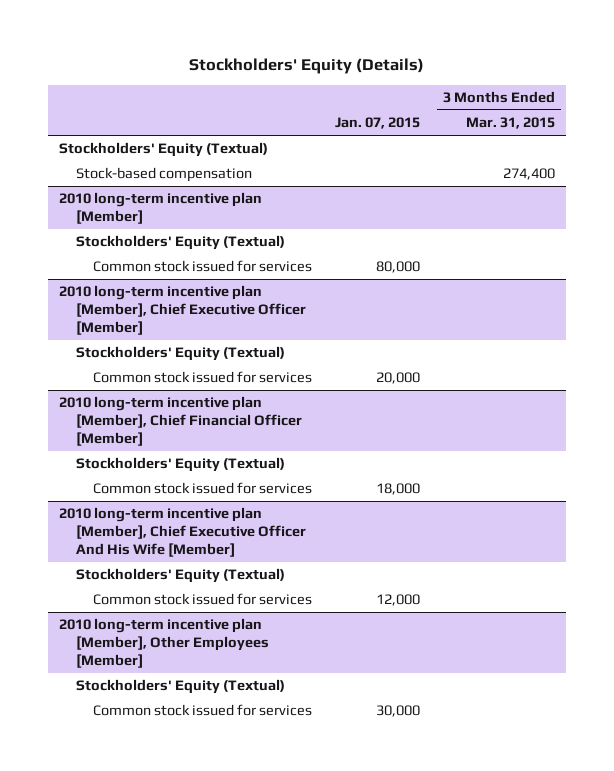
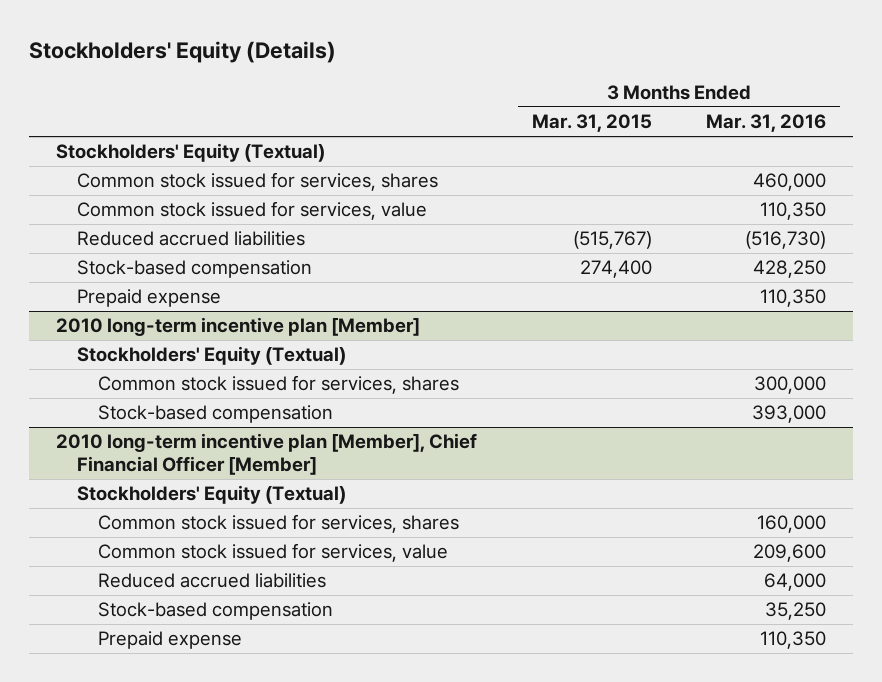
- | Jan. 07, 2015 | 3 Months Ended Mar. 31, 2015
+ | 3 Months Ended Mar. 31, 2015 | 3 Months Ended Mar. 31, 2016
+ Common stock issued for services, shares | | 460,000
+ Common stock issued for services, value | | 110,350
+ Reduced accrued liabilities | (515,767) | (516,730)
+ Prepaid expense | | 110,350
@ 2010 long-term incentive plan [Member]
- Common stock issued for services | 80,000 |
- 2010 long-term incentive plan [Member], Chief Executive Officer [Member]
- Stockholders' Equity (Textual)
- Common stock issued for services | 20,000 |
@ 2010 long-term incentive plan [Member]
+ Common stock issued for services, shares | | 300,000
+ Stock-based compensation | | 393,000
@ 2010 long-term incentive plan [Member], Chief Financial Officer [Member]
- Common stock issued for services | 18,000 |
- 2010 long-term incentive plan [Member], Chief Executive Officer And His Wife [Member]
- Stockholders' Equity (Textual)
- Common stock issued for services | 12,000 |
- 2010 long-term incentive plan [Member], Other Employees [Member]
- Stockholders' Equity (Textual)
- Common stock issued for services | 30,000 |
@ 2010 long-term incentive plan [Member], Chief Financial Officer [Member]
+ Common stock issued for services, shares | | 160,000
+ Common stock issued for services, value | | 209,600
+ Reduced accrued liabilities | | 64,000
+ Stock-based compensation | | 35,250
+ Prepaid expense | | 110,350

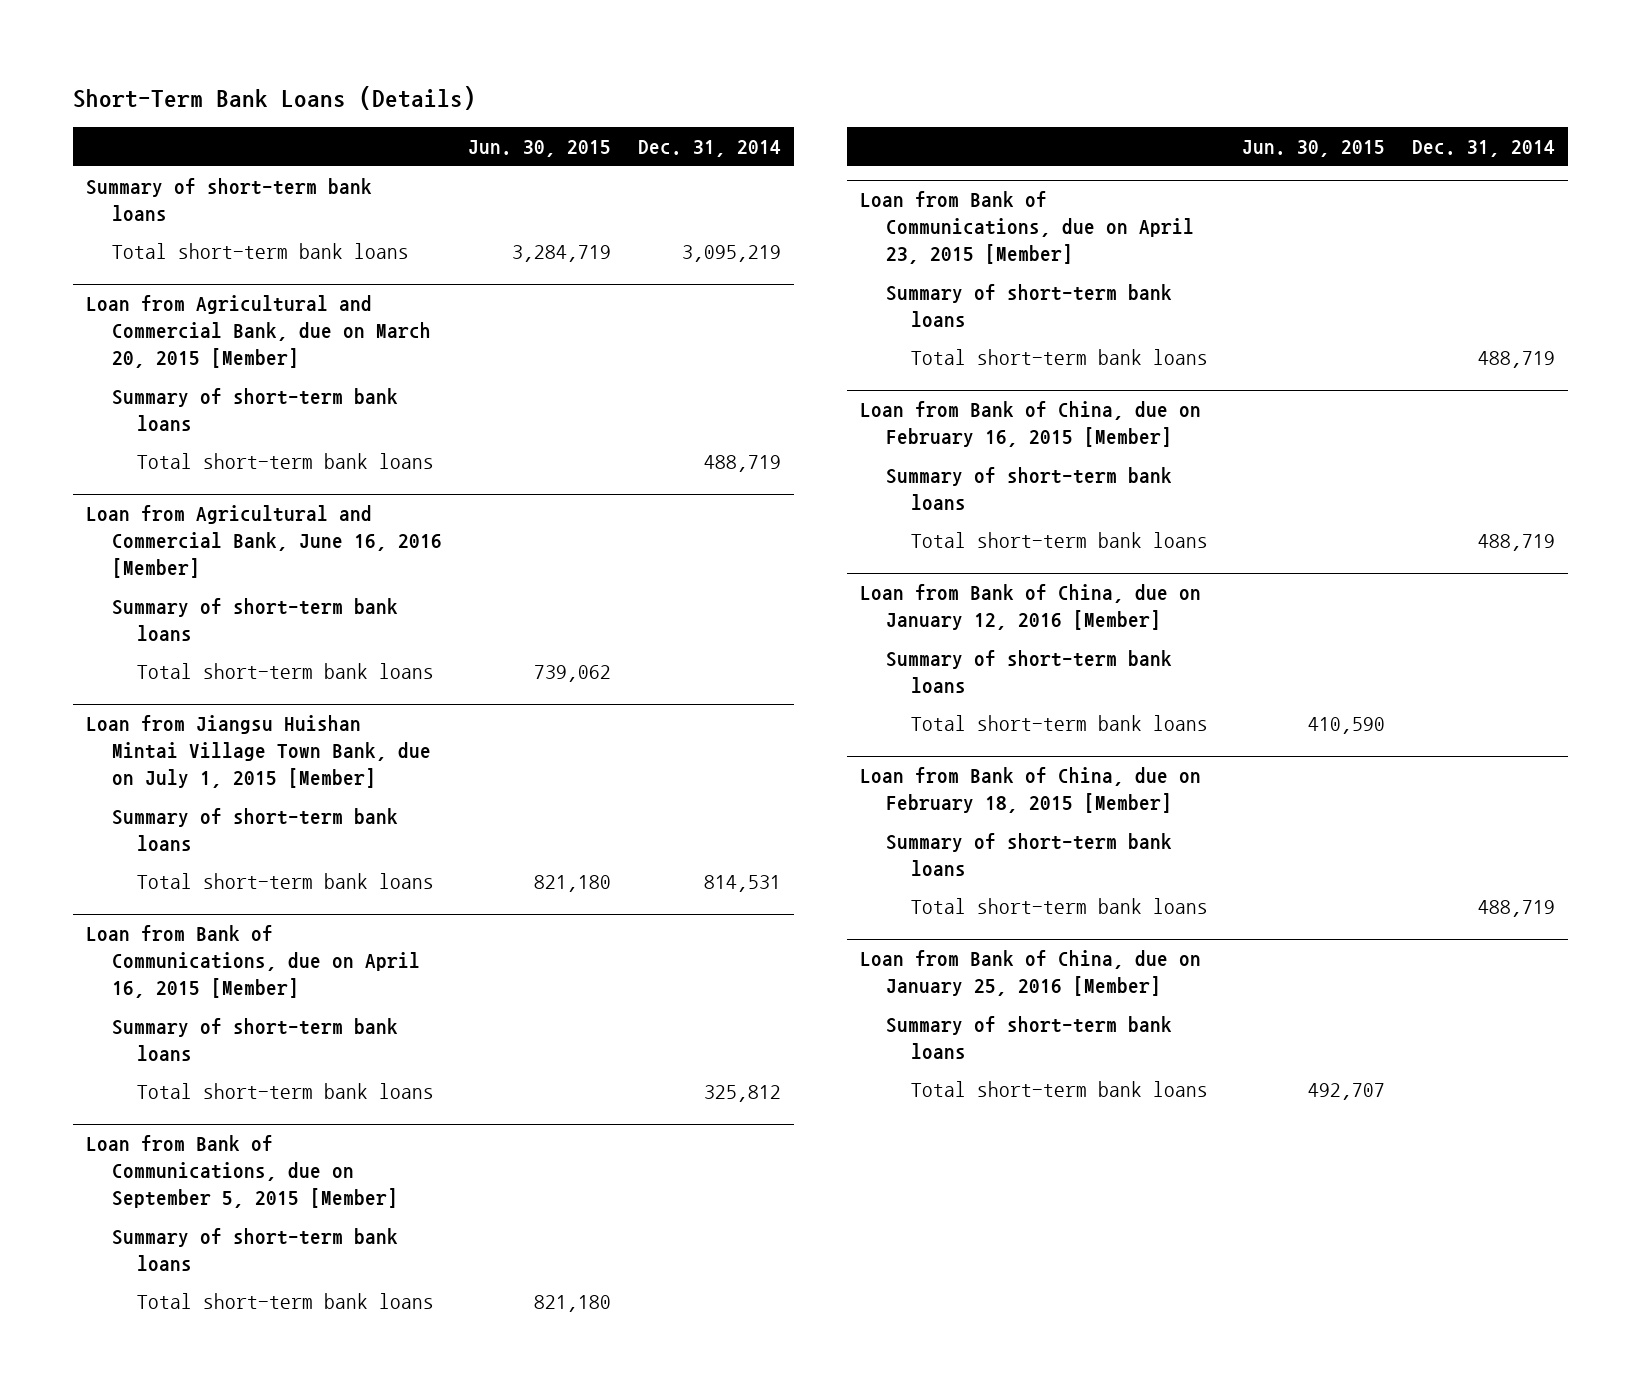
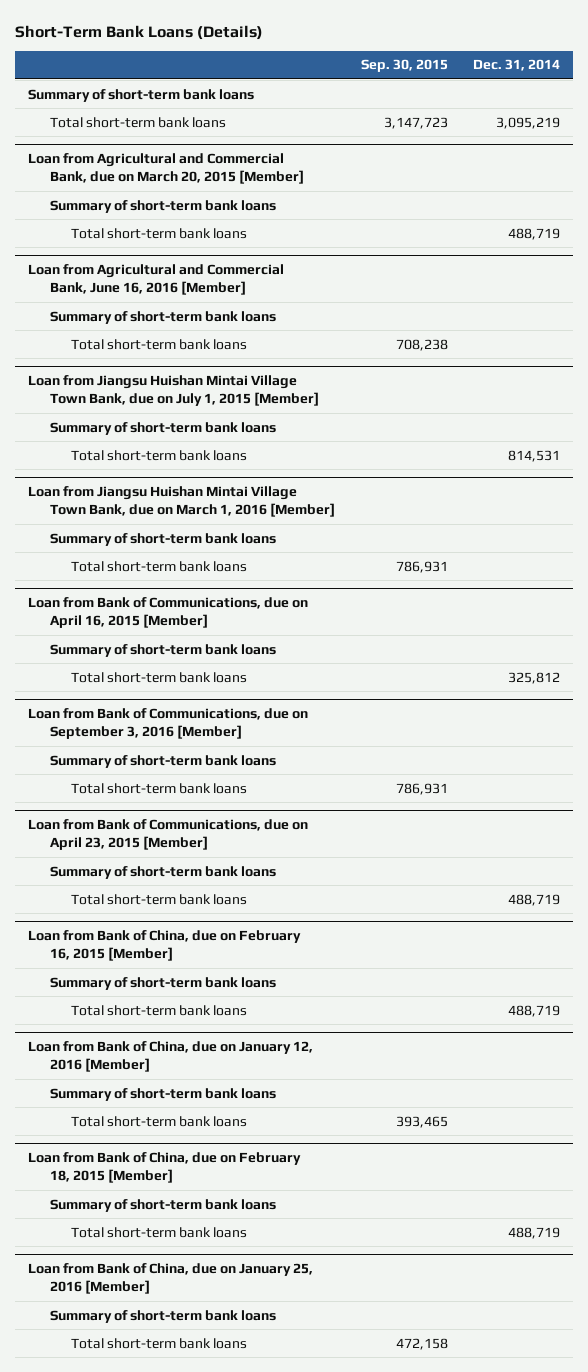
- | Jun. 30, 2015 | Dec. 31, 2014
+ | Sep. 30, 2015 | Dec. 31, 2014
+ Loan from Jiangsu Huishan Mintai Village Town Bank, due on March 1, 2016 [Member]
+ Summary of short-term bank loans
+ Total short-term bank loans | 786,931 |
- Loan from Bank of Communications, due on September 5, 2015 [Member]
+ Loan from Bank of Communications, due on September 3, 2016 [Member]

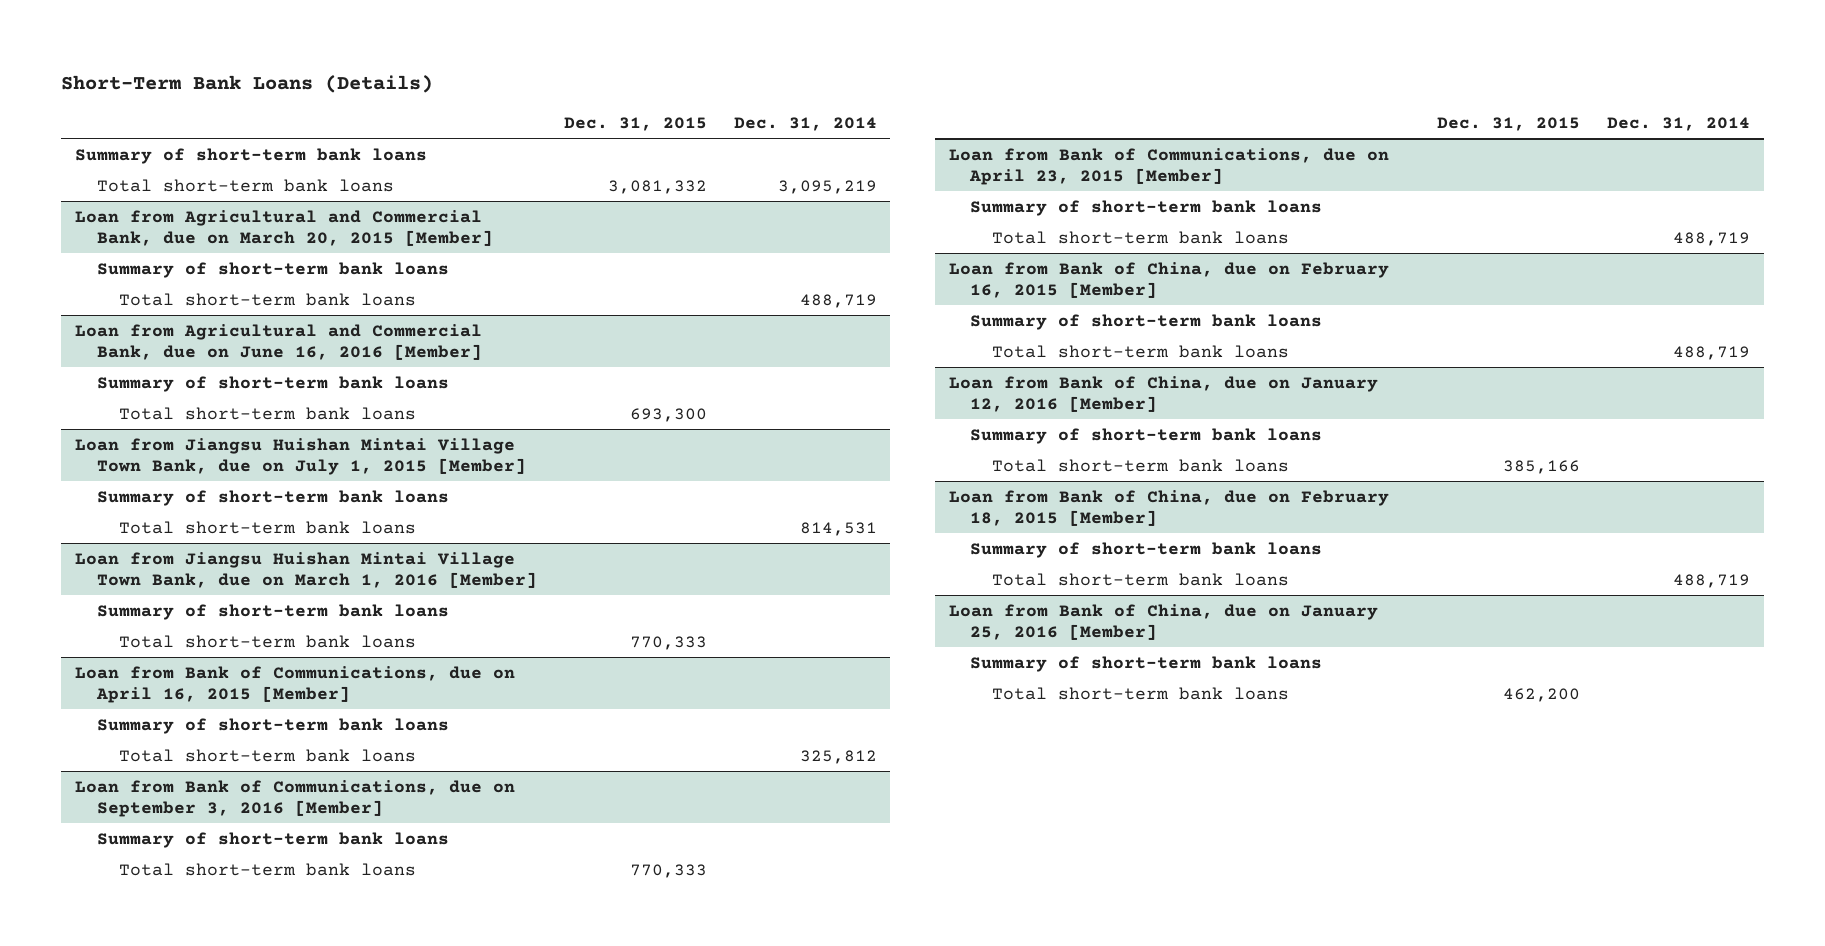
- | Sep. 30, 2015 | Dec. 31, 2014
+ | Dec. 31, 2015 | Dec. 31, 2014
- Loan from Agricultural and Commercial Bank, June 16, 2016 [Member]
+ Loan from Agricultural and Commercial Bank, due on June 16, 2016 [Member]

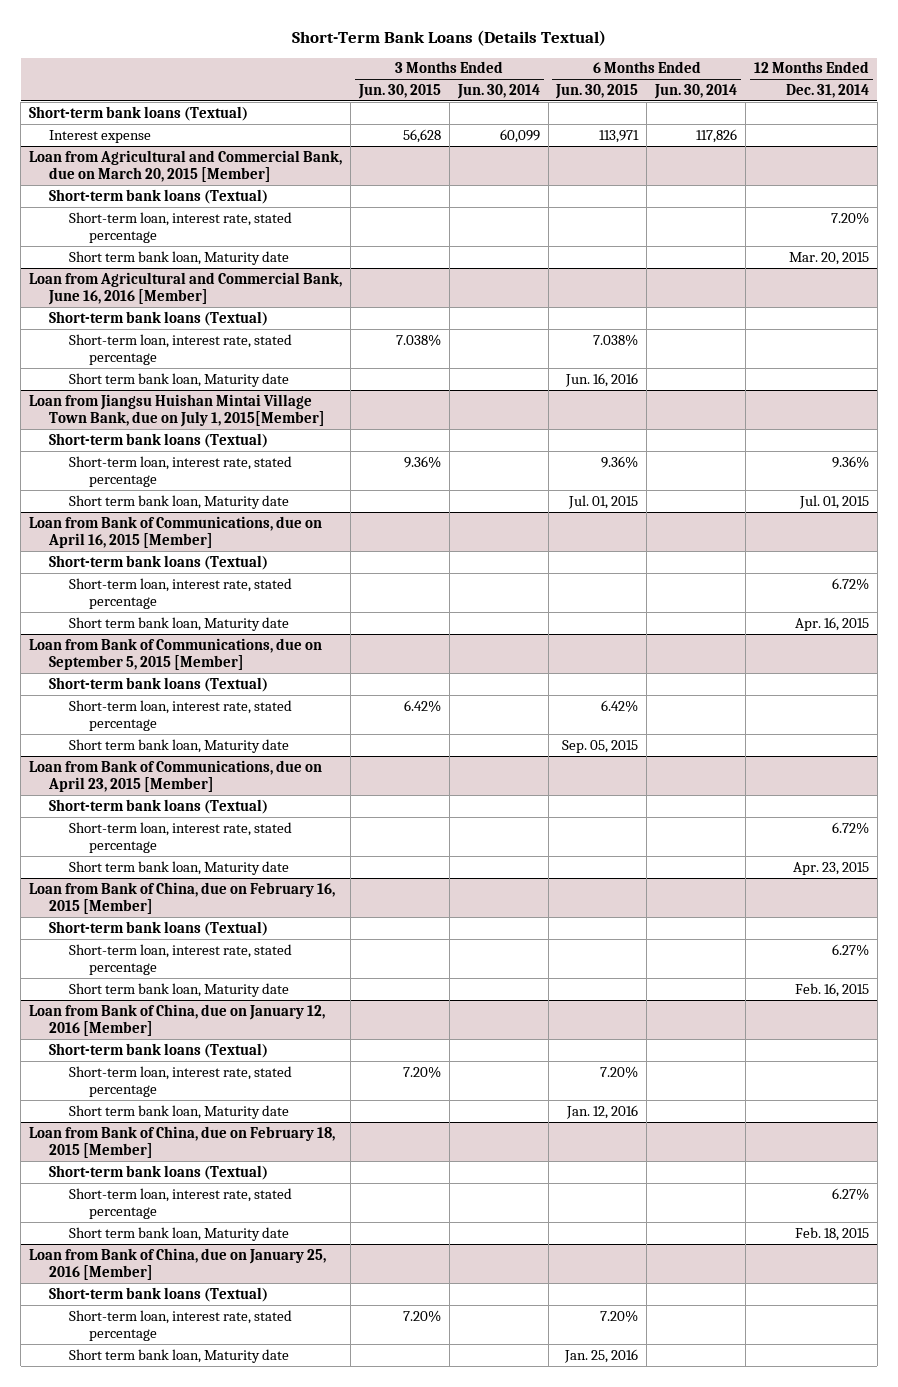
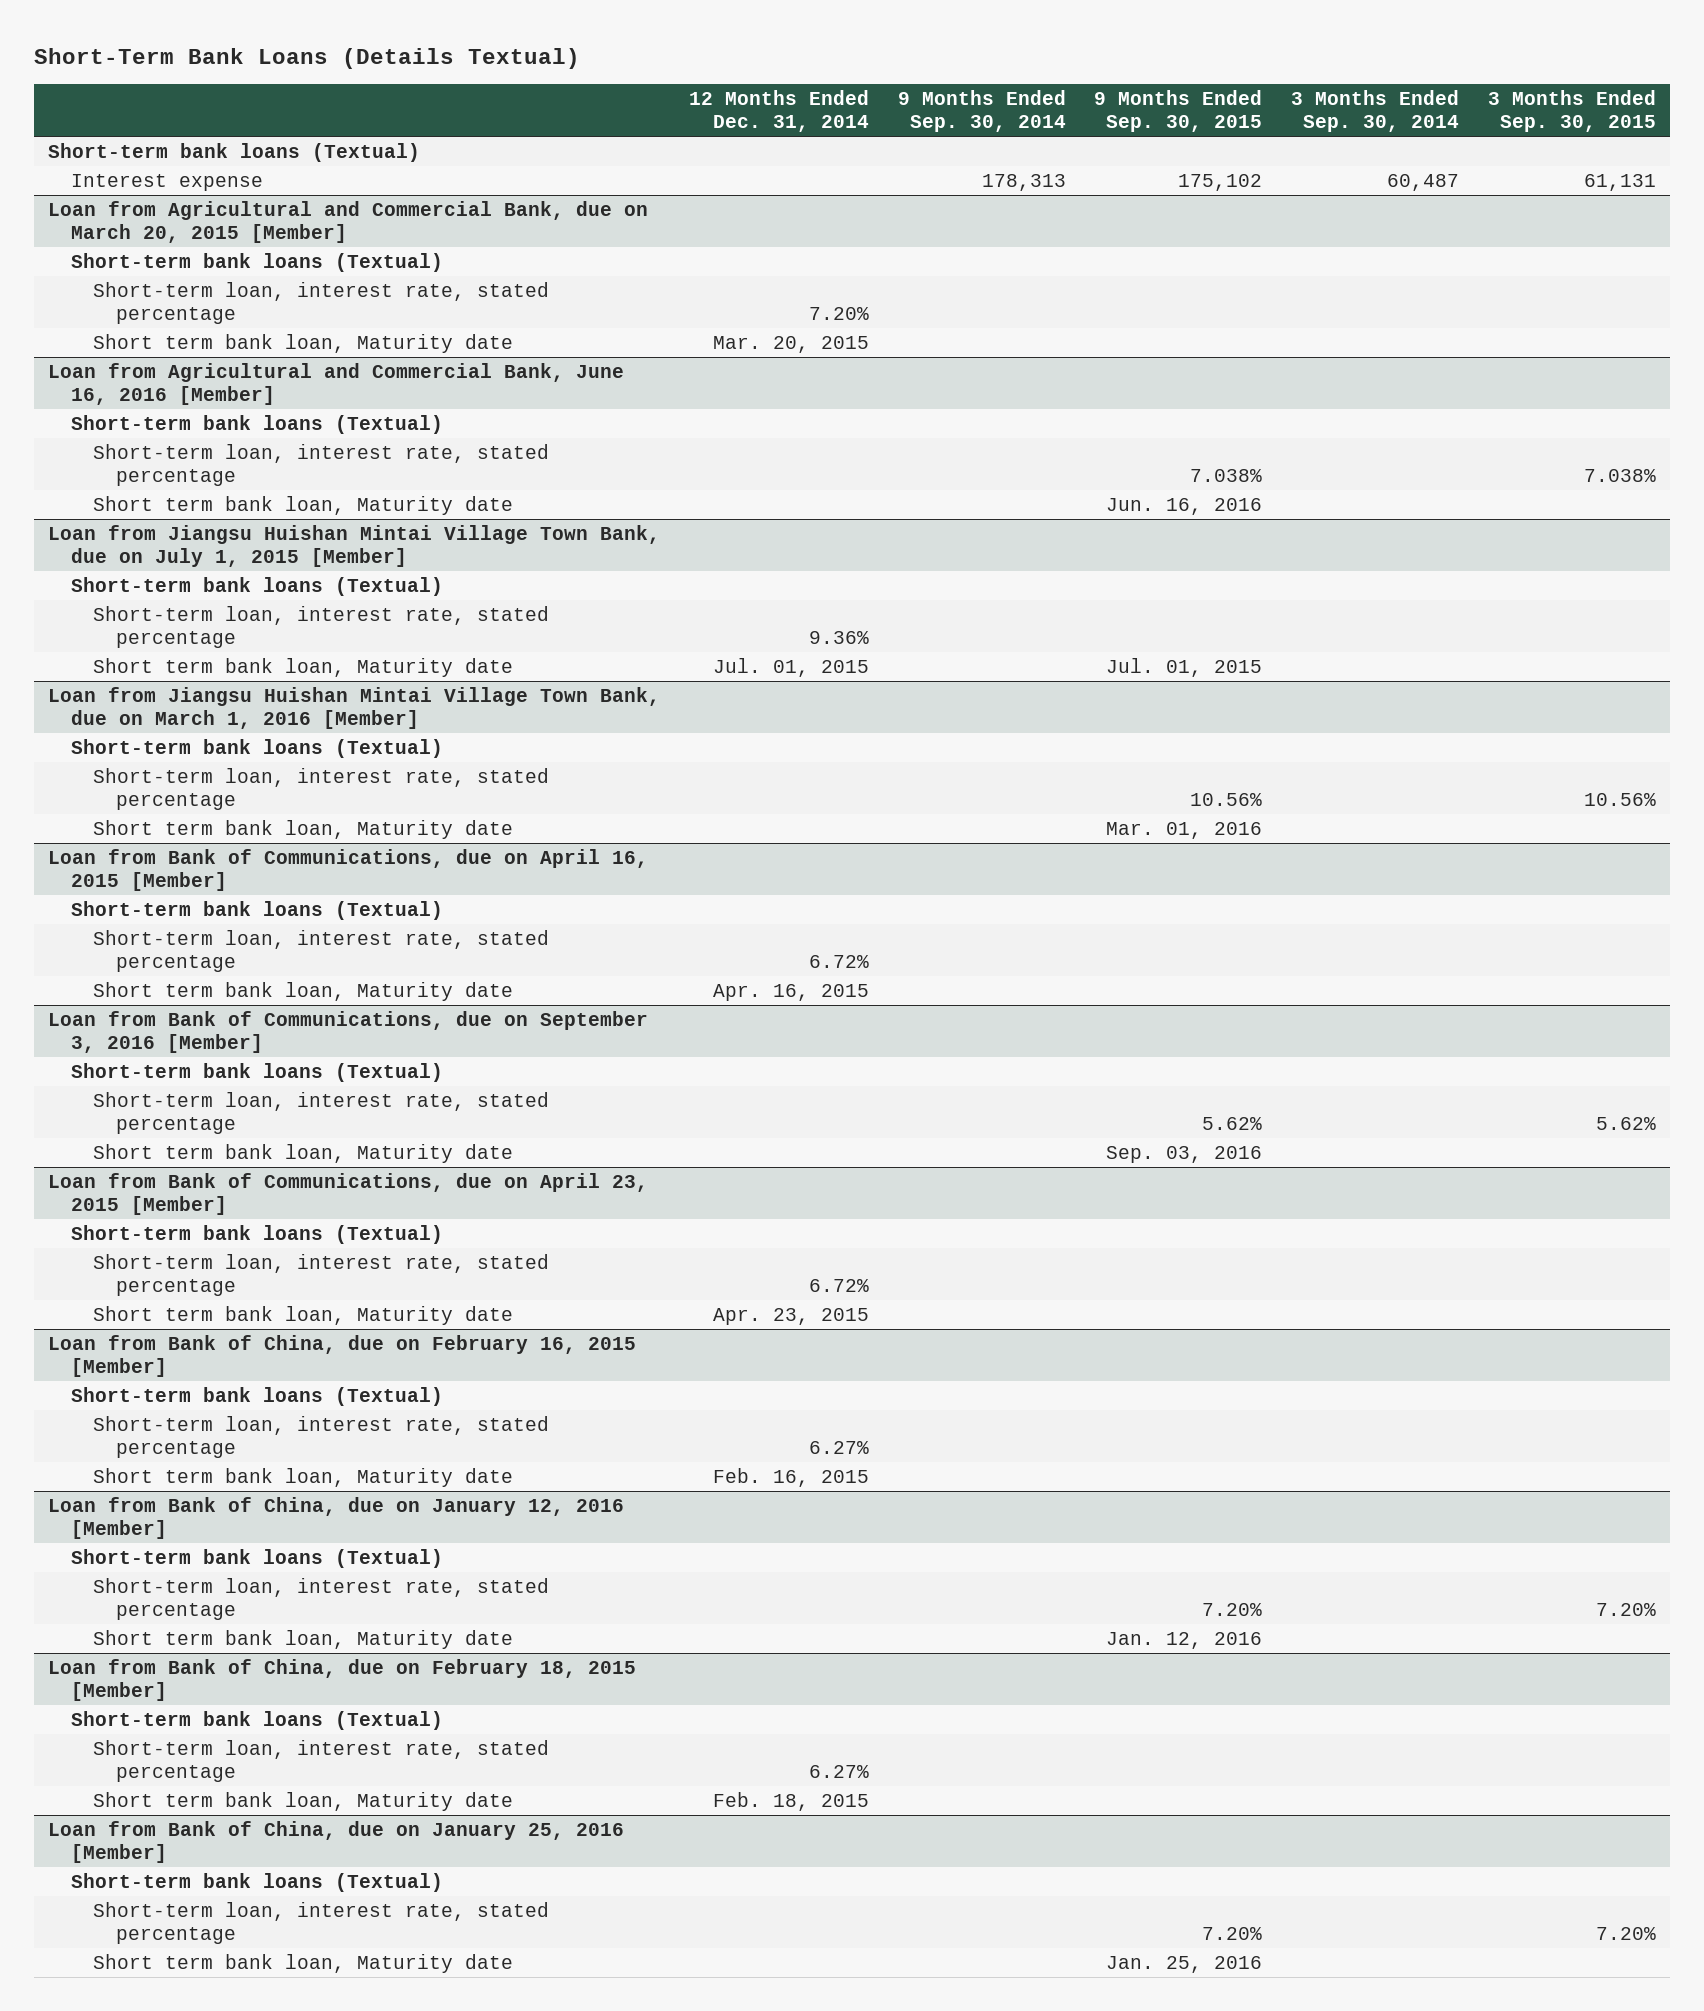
- | 3 Months Ended Jun. 30, 2015 | 3 Months Ended Jun. 30, 2014 | 6 Months Ended Jun. 30, 2015 | 6 Months Ended Jun. 30, 2014 | 12 Months Ended Dec. 31, 2014
+ | 12 Months Ended Dec. 31, 2014 | 9 Months Ended Sep. 30, 2014 | 9 Months Ended Sep. 30, 2015 | 3 Months Ended Sep. 30, 2014 | 3 Months Ended Sep. 30, 2015
- Loan from Jiangsu Huishan Mintai Village Town Bank, due on July 1, 2015[Member]
+ Loan from Jiangsu Huishan Mintai Village Town Bank, due on July 1, 2015 [Member]
+ Loan from Jiangsu Huishan Mintai Village Town Bank, due on March 1, 2016 [Member]
+ Short-term bank loans (Textual)
+ Short-term loan, interest rate, stated percentage | | | 10.56% | | 10.56%
+ Short term bank loan, Maturity date | | | Mar. 01, 2016 | |
- Loan from Bank of Communications, due on September 5, 2015 [Member]
+ Loan from Bank of Communications, due on September 3, 2016 [Member]

